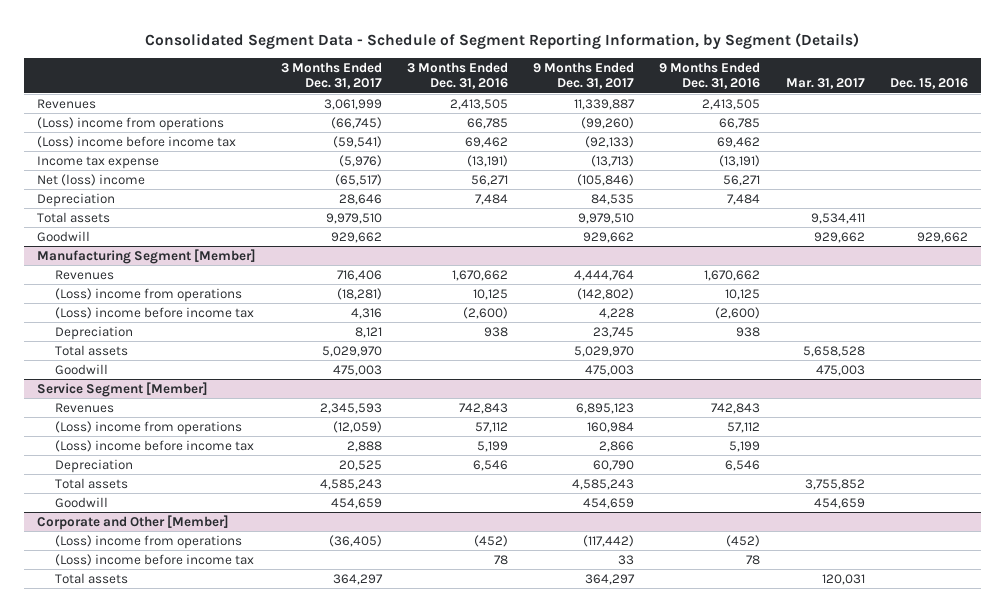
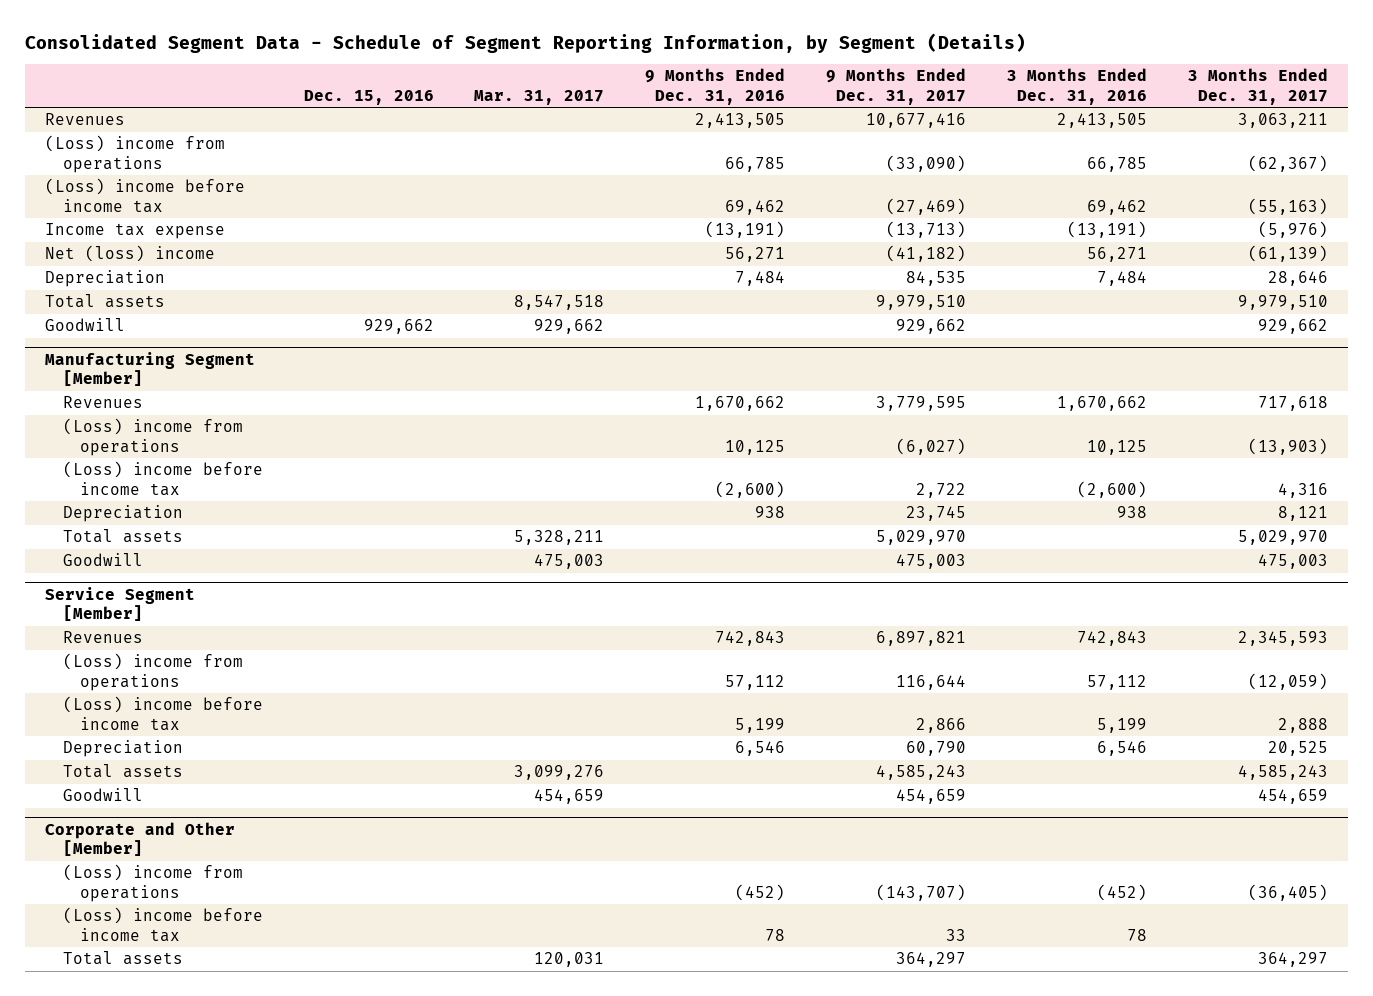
- | 3 Months Ended Dec. 31, 2017 | 3 Months Ended Dec. 31, 2016 | 9 Months Ended Dec. 31, 2017 | 9 Months Ended Dec. 31, 2016 | Mar. 31, 2017 | Dec. 15, 2016
+ | Dec. 15, 2016 | Mar. 31, 2017 | 9 Months Ended Dec. 31, 2016 | 9 Months Ended Dec. 31, 2017 | 3 Months Ended Dec. 31, 2016 | 3 Months Ended Dec. 31, 2017
- Revenues | 3,061,999 | 2,413,505 | 11,339,887 | 2,413,505 | |
- (Loss) income from operations | (66,745) | 66,785 | (99,260) | 66,785 | |
- (Loss) income before income tax | (59,541) | 69,462 | (92,133) | 69,462 | |
+ Revenues | | | 2,413,505 | 10,677,416 | 2,413,505 | 3,063,211
+ (Loss) income from operations | | | 66,785 | (33,090) | 66,785 | (62,367)
+ (Loss) income before income tax | | | 69,462 | (27,469) | 69,462 | (55,163)
- Net (loss) income | (65,517) | 56,271 | (105,846) | 56,271 | |
+ Net (loss) income | | | 56,271 | (41,182) | 56,271 | (61,139)
- Total assets | 9,979,510 | | 9,979,510 | | 9,534,411 |
+ Total assets | | 8,547,518 | | 9,979,510 | | 9,979,510
@ Manufacturing Segment [Member]
- Revenues | 716,406 | 1,670,662 | 4,444,764 | 1,670,662 | |
- (Loss) income from operations | (18,281) | 10,125 | (142,802) | 10,125 | |
- (Loss) income before income tax | 4,316 | (2,600) | 4,228 | (2,600) | |
+ Revenues | | | 1,670,662 | 3,779,595 | 1,670,662 | 717,618
+ (Loss) income from operations | | | 10,125 | (6,027) | 10,125 | (13,903)
+ (Loss) income before income tax | | | (2,600) | 2,722 | (2,600) | 4,316
- Total assets | 5,029,970 | | 5,029,970 | | 5,658,528 |
+ Total assets | | 5,328,211 | | 5,029,970 | | 5,029,970
@ Service Segment [Member]
- Revenues | 2,345,593 | 742,843 | 6,895,123 | 742,843 | |
- (Loss) income from operations | (12,059) | 57,112 | 160,984 | 57,112 | |
+ Revenues | | | 742,843 | 6,897,821 | 742,843 | 2,345,593
+ (Loss) income from operations | | | 57,112 | 116,644 | 57,112 | (12,059)
- Total assets | 4,585,243 | | 4,585,243 | | 3,755,852 |
+ Total assets | | 3,099,276 | | 4,585,243 | | 4,585,243
@ Corporate and Other [Member]
- (Loss) income from operations | (36,405) | (452) | (117,442) | (452) | |
+ (Loss) income from operations | | | (452) | (143,707) | (452) | (36,405)

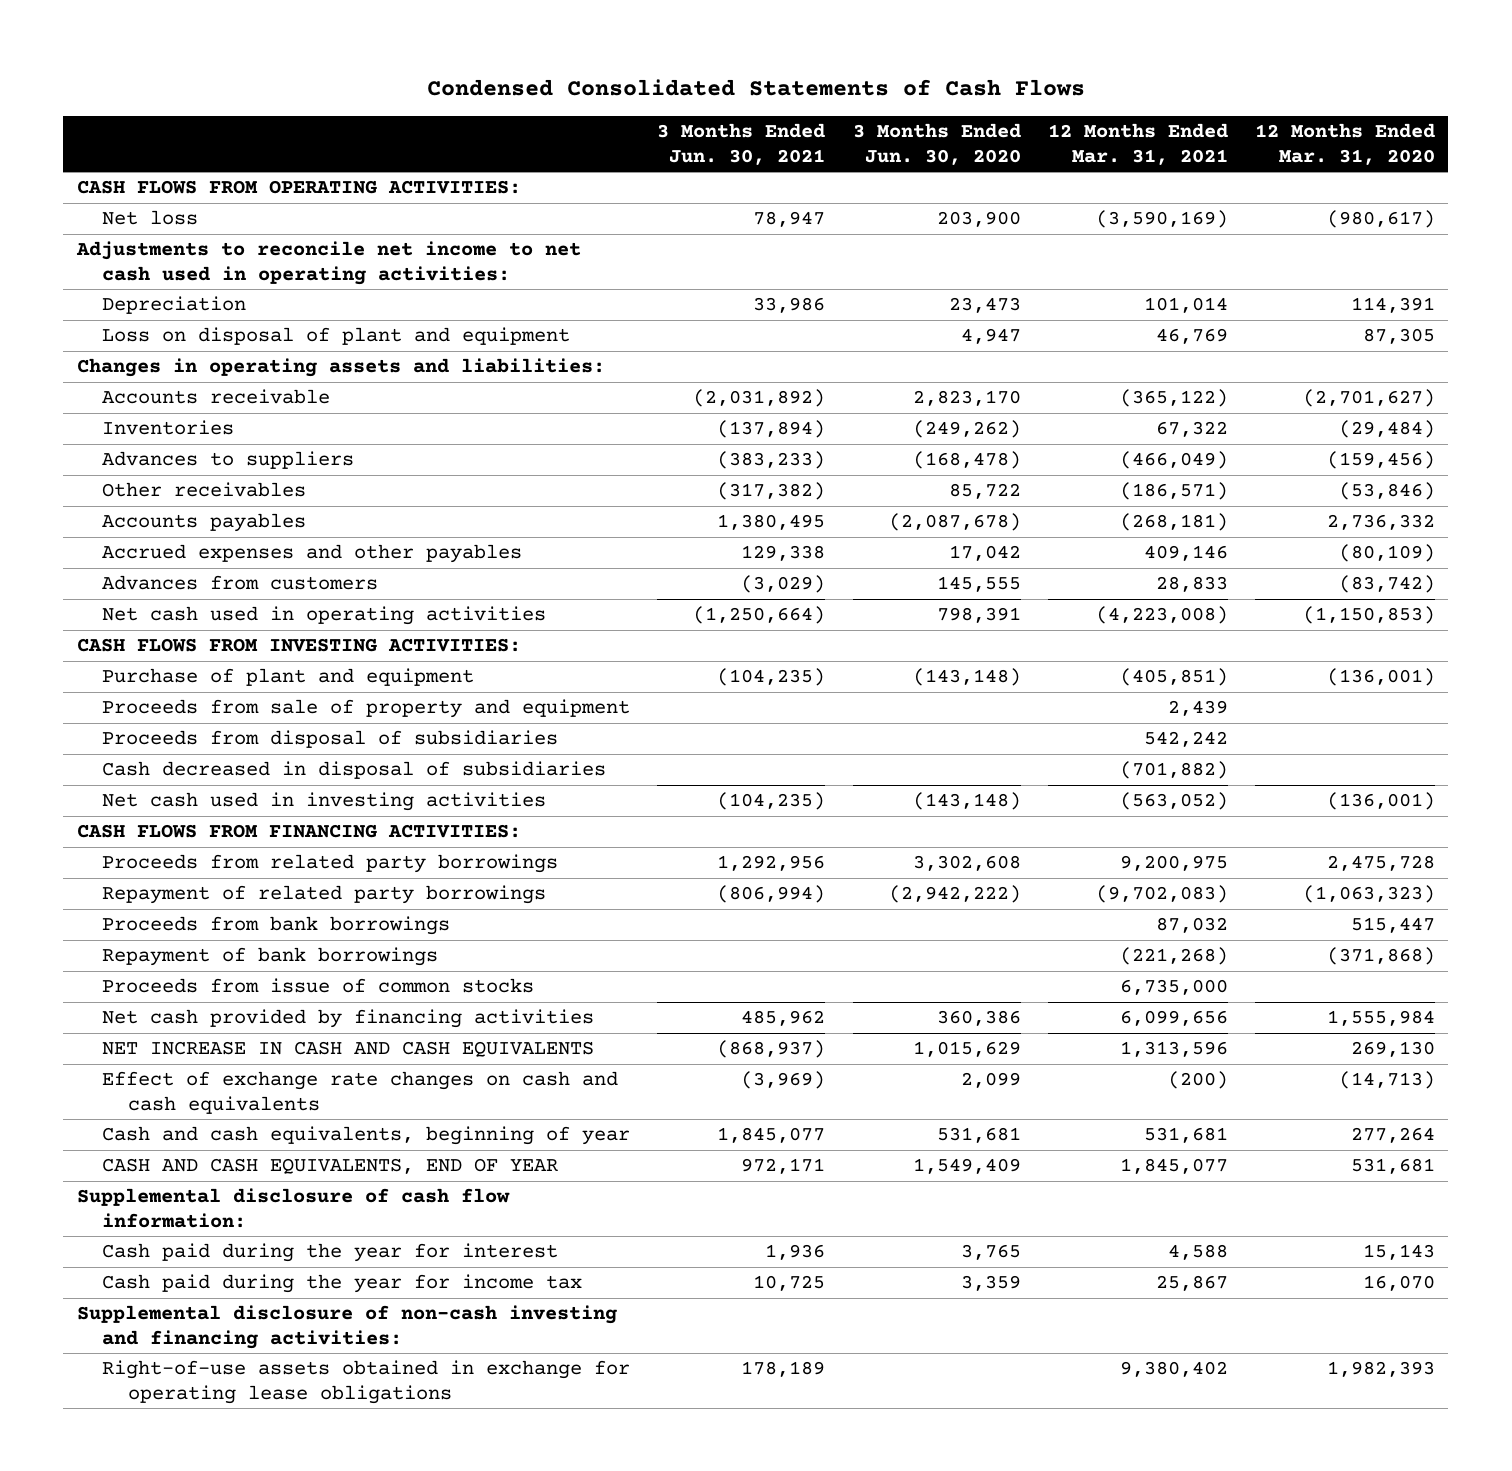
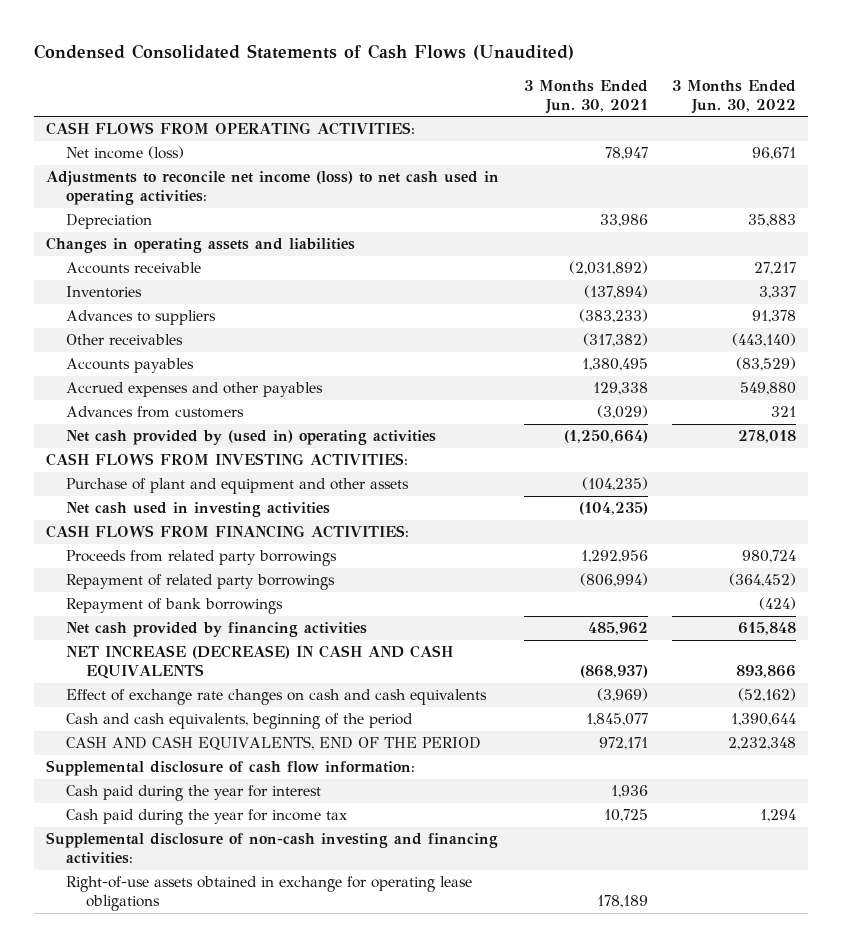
- Condensed Consolidated Statements of Cash Flows
+ Condensed Consolidated Statements of Cash Flows (Unaudited)
- | 3 Months Ended Jun. 30, 2021 | 3 Months Ended Jun. 30, 2020 | 12 Months Ended Mar. 31, 2021 | 12 Months Ended Mar. 31, 2020
+ | 3 Months Ended Jun. 30, 2021 | 3 Months Ended Jun. 30, 2022
- Net loss | 78,947 | 203,900 | (3,590,169) | (980,617)
- Adjustments to reconcile net income to net cash used in operating activities:
+ Net income (loss) | 78,947 | 96,671
+ Adjustments to reconcile net income (loss) to net cash used in operating activities:
- Loss on disposal of plant and equipment | | 4,947 | 46,769 | 87,305
- Changes in operating assets and liabilities:
+ Changes in operating assets and liabilities
- Net cash used in operating activities | (1,250,664) | 798,391 | (4,223,008) | (1,150,853)
+ Net cash provided by (used in) operating activities | (1,250,664) | 278,018
- Purchase of plant and equipment | (104,235) | (143,148) | (405,851) | (136,001)
- Proceeds from sale of property and equipment | | | 2,439 |
- Proceeds from disposal of subsidiaries | | | 542,242 |
- Cash decreased in disposal of subsidiaries | | | (701,882) |
+ Purchase of plant and equipment and other assets | (104,235) |
- Proceeds from bank borrowings | | | 87,032 | 515,447
- Proceeds from issue of common stocks | | | 6,735,000 |
- NET INCREASE IN CASH AND CASH EQUIVALENTS | (868,937) | 1,015,629 | 1,313,596 | 269,130
+ NET INCREASE (DECREASE) IN CASH AND CASH EQUIVALENTS | (868,937) | 893,866
- Cash and cash equivalents, beginning of year | 1,845,077 | 531,681 | 531,681 | 277,264
- CASH AND CASH EQUIVALENTS, END OF YEAR | 972,171 | 1,549,409 | 1,845,077 | 531,681
+ Cash and cash equivalents, beginning of the period | 1,845,077 | 1,390,644
+ CASH AND CASH EQUIVALENTS, END OF THE PERIOD | 972,171 | 2,232,348

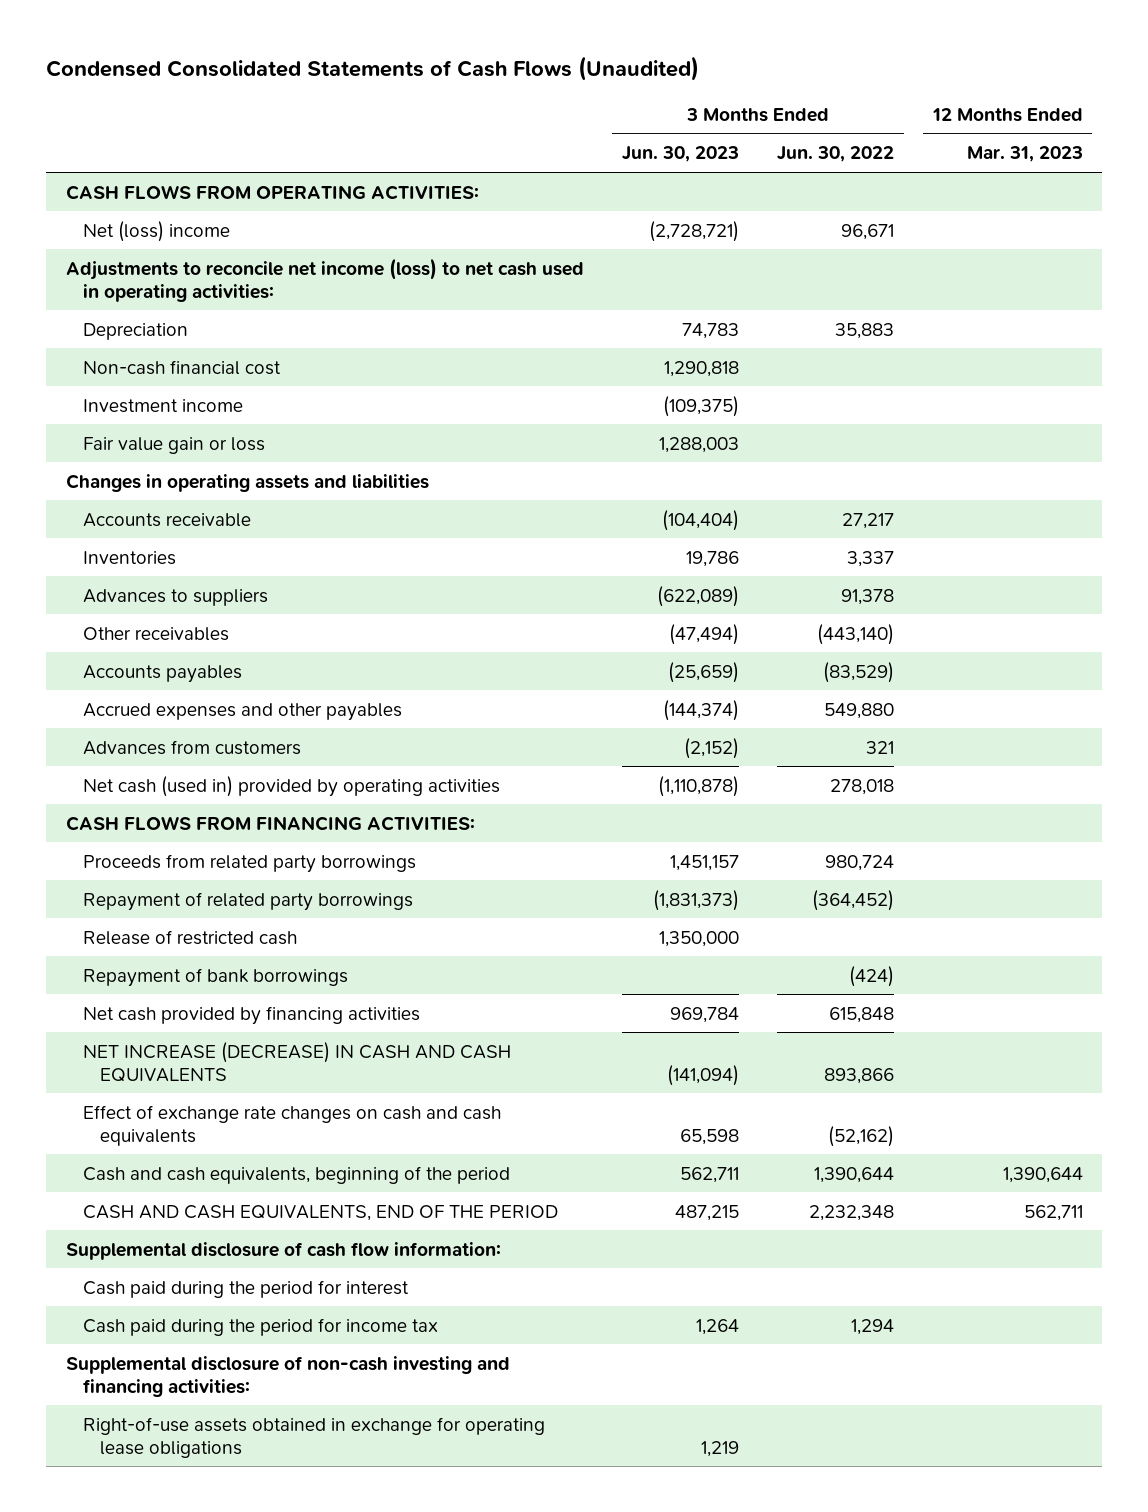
- | 3 Months Ended Jun. 30, 2021 | 3 Months Ended Jun. 30, 2022
+ | 3 Months Ended Jun. 30, 2023 | 3 Months Ended Jun. 30, 2022 | 12 Months Ended Mar. 31, 2023
- Net income (loss) | 78,947 | 96,671
+ Net (loss) income | (2,728,721) | 96,671 |
+ Non-cash financial cost | 1,290,818 | |
+ Investment income | (109,375) | |
+ Fair value gain or loss | 1,288,003 | |
- Net cash provided by (used in) operating activities | (1,250,664) | 278,018
- CASH FLOWS FROM INVESTING ACTIVITIES:
- Purchase of plant and equipment and other assets | (104,235) |
- Net cash used in investing activities | (104,235) |
+ Net cash (used in) provided by operating activities | (1,110,878) | 278,018 |
+ Release of restricted cash | 1,350,000 | |
- Cash paid during the year for interest | 1,936 |
- Cash paid during the year for income tax | 10,725 | 1,294
+ Cash paid during the period for interest
+ Cash paid during the period for income tax | 1,264 | 1,294 |

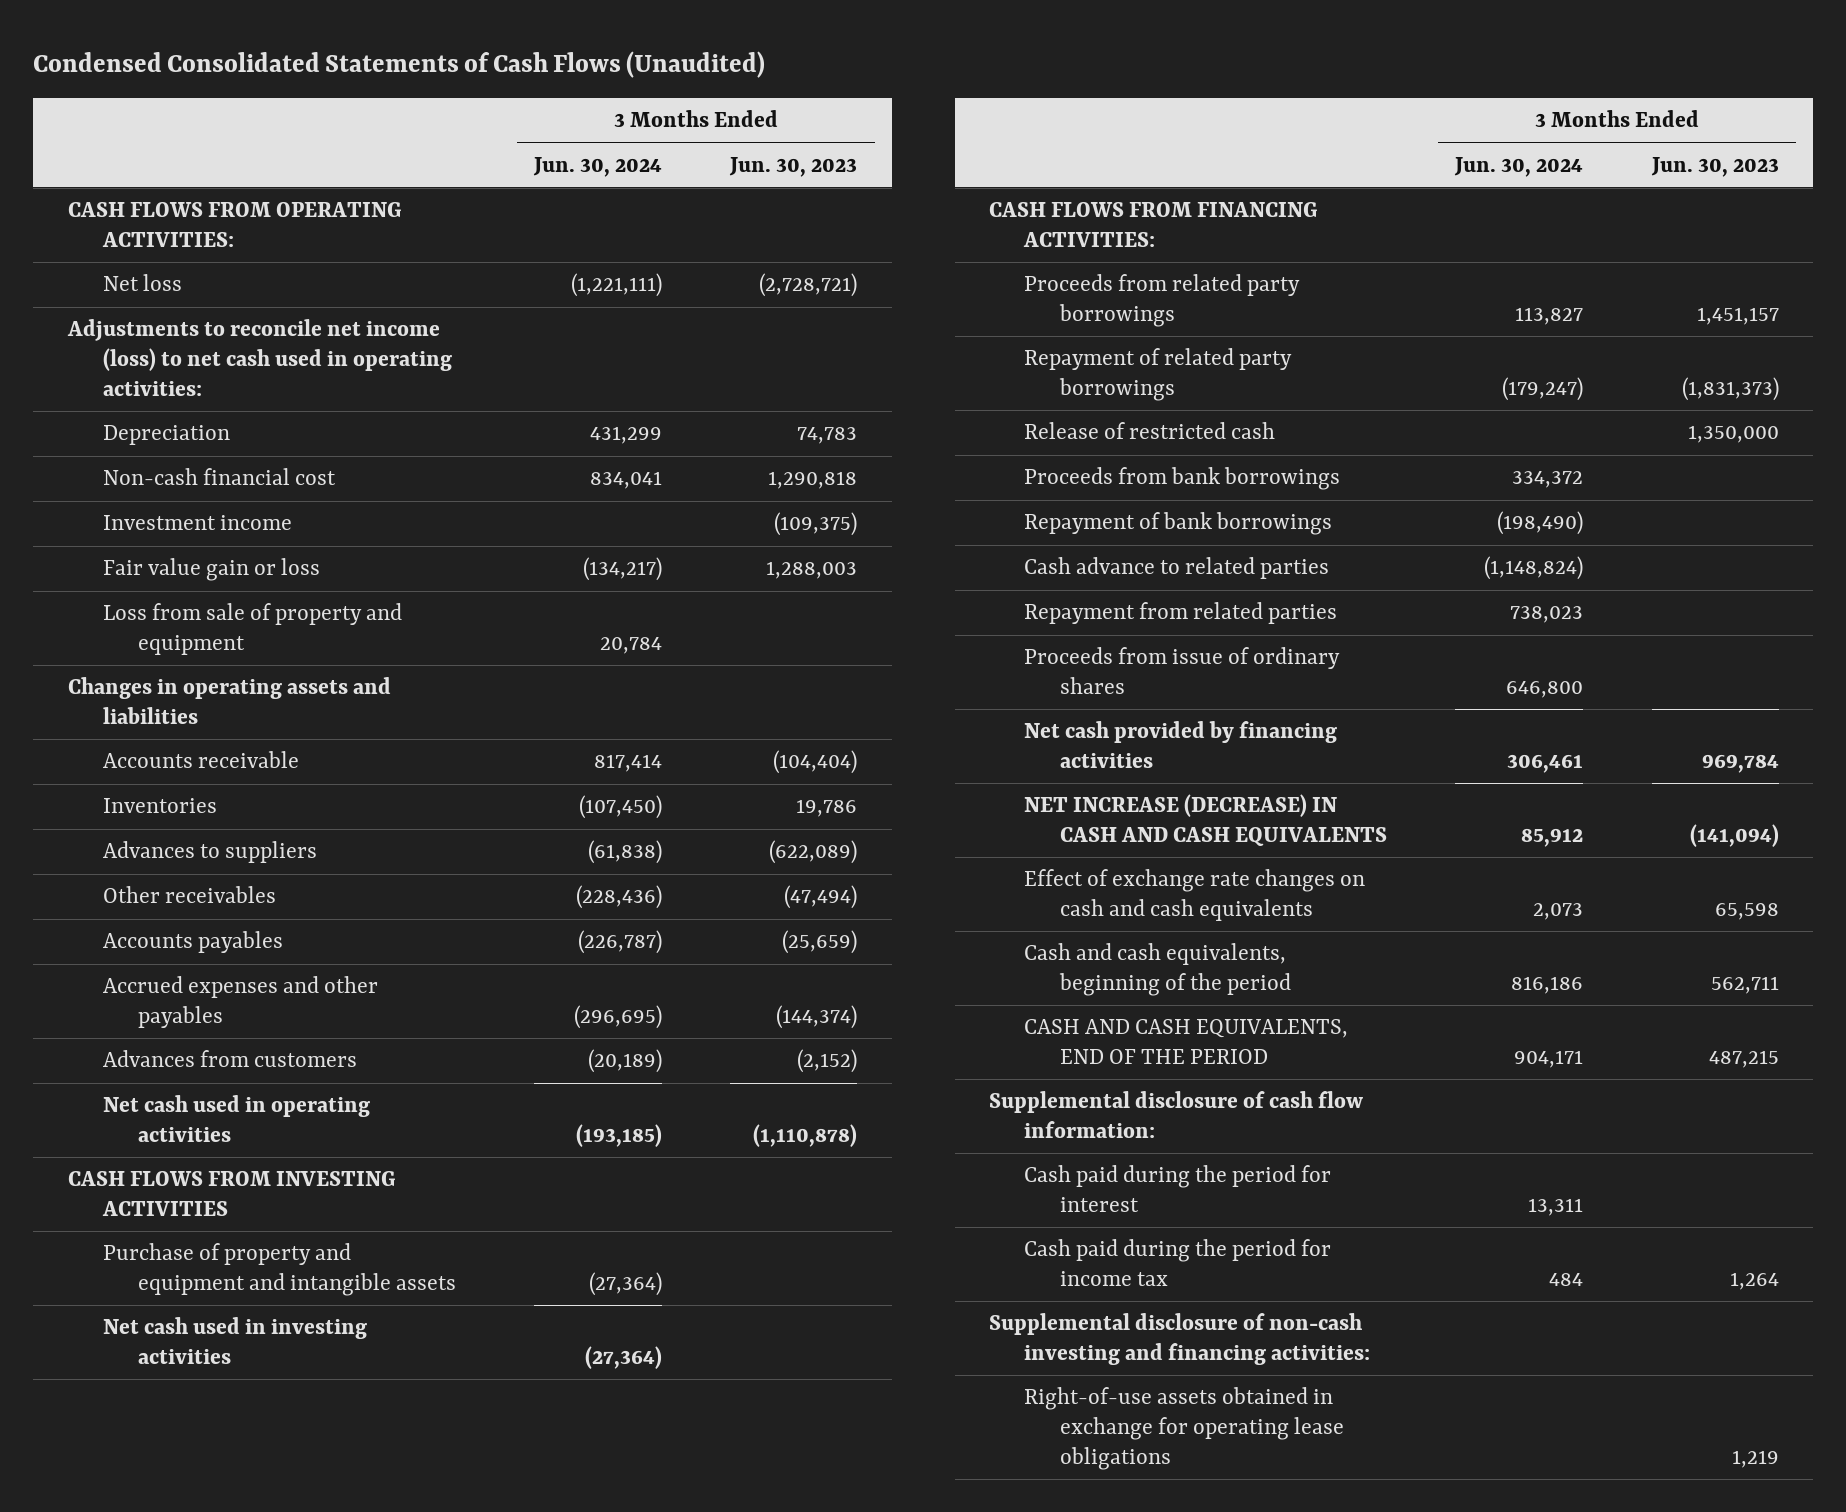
- | 3 Months Ended Jun. 30, 2023 | 3 Months Ended Jun. 30, 2022 | 12 Months Ended Mar. 31, 2023
+ | 3 Months Ended Jun. 30, 2024 | 3 Months Ended Jun. 30, 2023
- Net (loss) income | (2,728,721) | 96,671 |
+ Net loss | (1,221,111) | (2,728,721)
+ Loss from sale of property and equipment | 20,784 |
- Net cash (used in) provided by operating activities | (1,110,878) | 278,018 |
+ Net cash used in operating activities | (193,185) | (1,110,878)
+ CASH FLOWS FROM INVESTING ACTIVITIES
+ Purchase of property and equipment and intangible assets | (27,364) |
+ Net cash used in investing activities | (27,364) |
+ Proceeds from bank borrowings | 334,372 |
+ Cash advance to related parties | (1,148,824) |
+ Repayment from related parties | 738,023 |
+ Proceeds from issue of ordinary shares | 646,800 |

